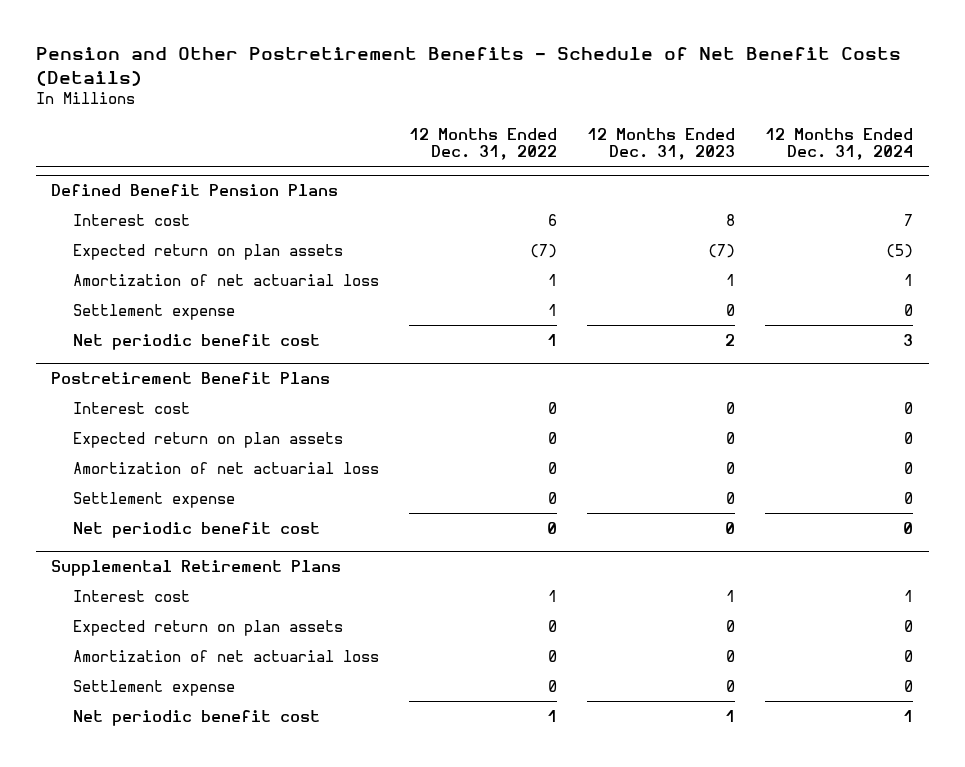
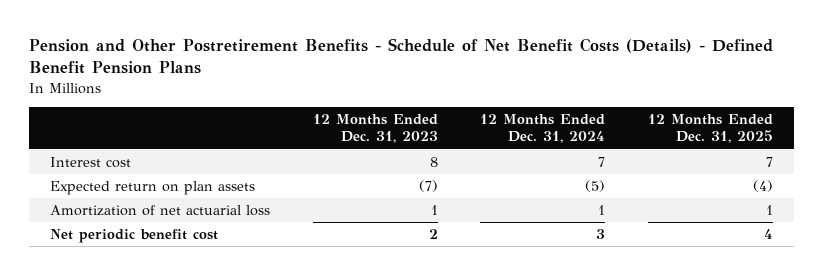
- Pension and Other Postretirement Benefits - Schedule of Net Benefit Costs (Details)
+ Pension and Other Postretirement Benefits - Schedule of Net Benefit Costs (Details) - Defined Benefit Pension Plans
- | 12 Months Ended Dec. 31, 2022 | 12 Months Ended Dec. 31, 2023 | 12 Months Ended Dec. 31, 2024
+ | 12 Months Ended Dec. 31, 2023 | 12 Months Ended Dec. 31, 2024 | 12 Months Ended Dec. 31, 2025
- Defined Benefit Pension Plans
- Settlement expense | 1 | 0 | 0
- Postretirement Benefit Plans
- Interest cost | 0 | 0 | 0
- Expected return on plan assets | 0 | 0 | 0
- Amortization of net actuarial loss | 0 | 0 | 0
- Settlement expense | 0 | 0 | 0
- Net periodic benefit cost | 0 | 0 | 0
- Supplemental Retirement Plans
- Interest cost | 1 | 1 | 1
- Expected return on plan assets | 0 | 0 | 0
- Amortization of net actuarial loss | 0 | 0 | 0
- Settlement expense | 0 | 0 | 0
- Net periodic benefit cost | 1 | 1 | 1

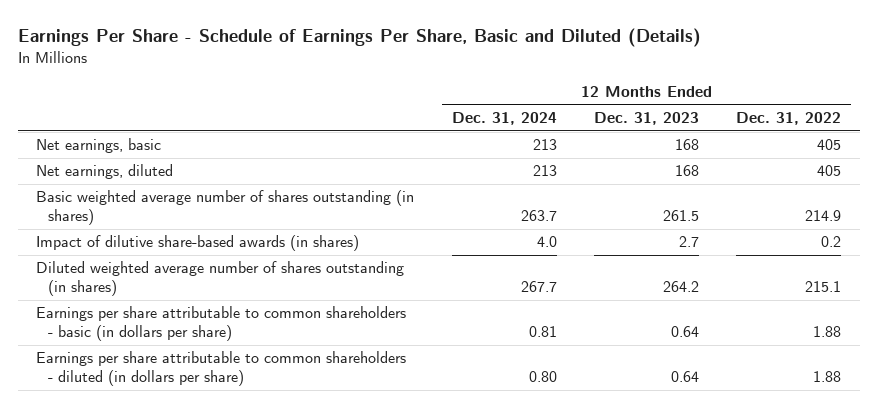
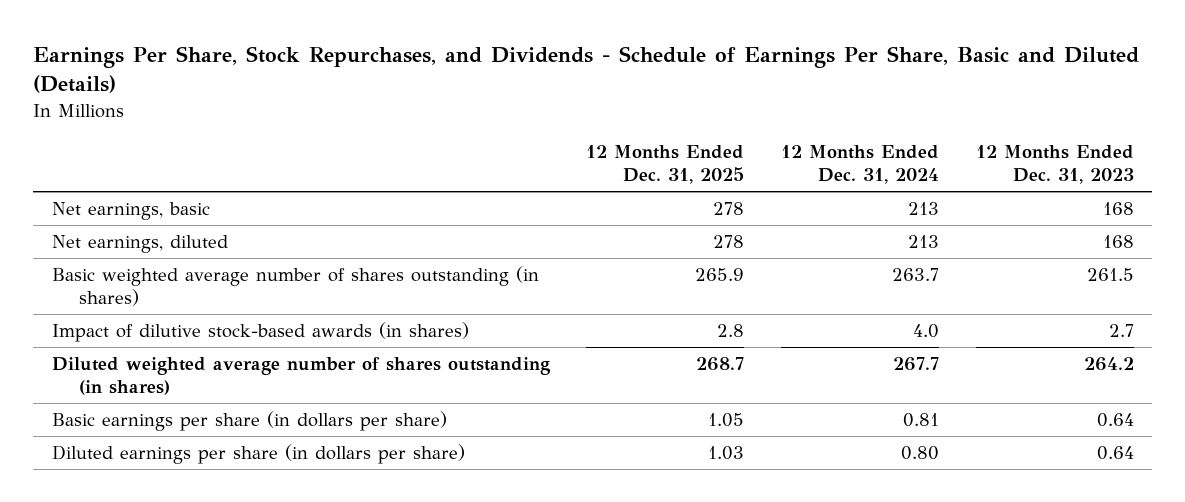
- Earnings Per Share - Schedule of Earnings Per Share, Basic and Diluted (Details)
+ Earnings Per Share, Stock Repurchases, and Dividends - Schedule of Earnings Per Share, Basic and Diluted (Details)
- | 12 Months Ended Dec. 31, 2024 | 12 Months Ended Dec. 31, 2023 | 12 Months Ended Dec. 31, 2022
+ | 12 Months Ended Dec. 31, 2025 | 12 Months Ended Dec. 31, 2024 | 12 Months Ended Dec. 31, 2023
- Impact of dilutive share-based awards (in shares) | 4.0 | 2.7 | 0.2
+ Impact of dilutive stock-based awards (in shares) | 2.8 | 4.0 | 2.7
- Earnings per share attributable to common shareholders - basic (in dollars per share) | 0.81 | 0.64 | 1.88
- Earnings per share attributable to common shareholders - diluted (in dollars per share) | 0.80 | 0.64 | 1.88
+ Basic earnings per share (in dollars per share) | 1.05 | 0.81 | 0.64
+ Diluted earnings per share (in dollars per share) | 1.03 | 0.80 | 0.64

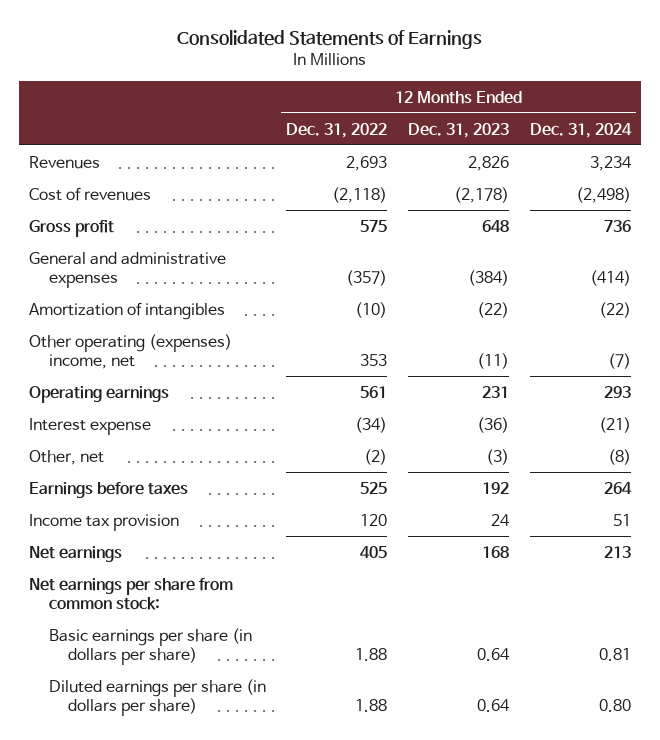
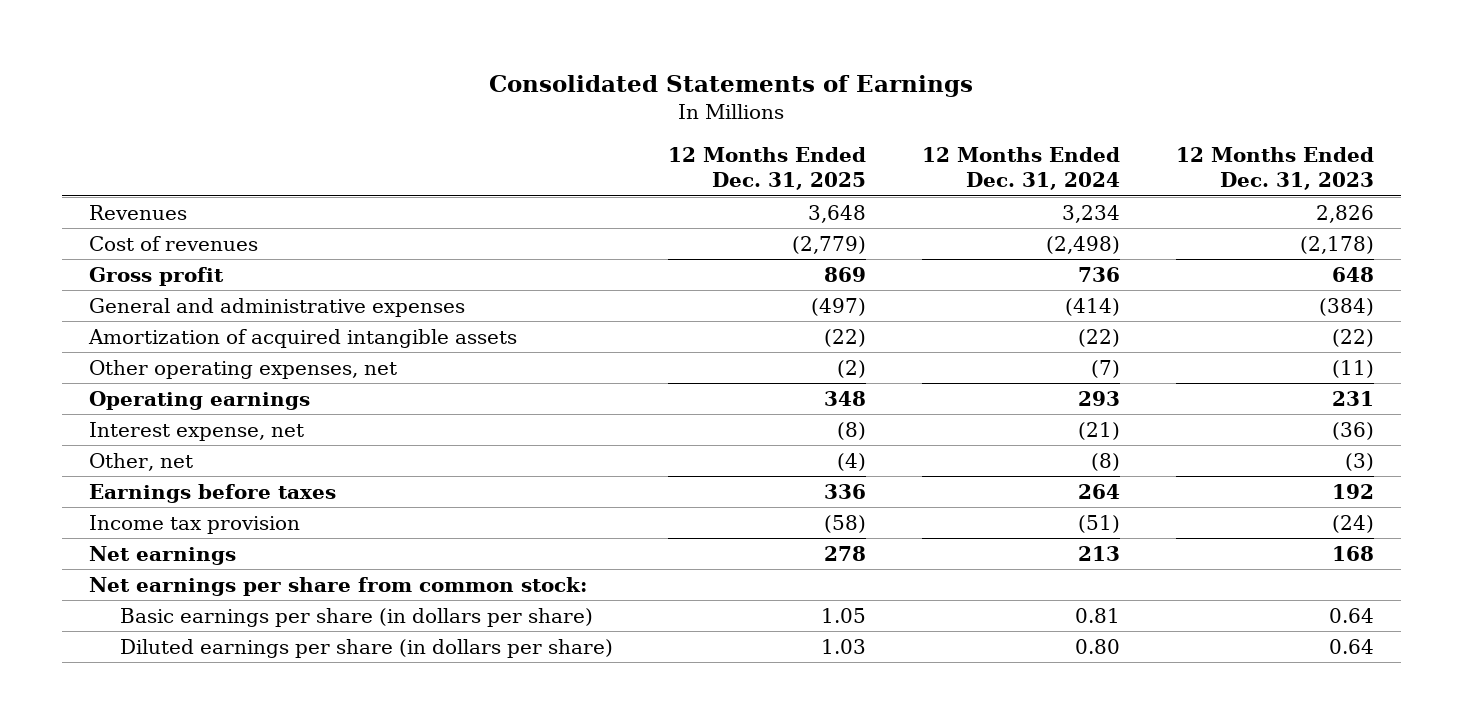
- | 12 Months Ended Dec. 31, 2022 | 12 Months Ended Dec. 31, 2023 | 12 Months Ended Dec. 31, 2024
+ | 12 Months Ended Dec. 31, 2025 | 12 Months Ended Dec. 31, 2024 | 12 Months Ended Dec. 31, 2023
- Amortization of intangibles | (10) | (22) | (22)
- Other operating (expenses) income, net | 353 | (11) | (7)
+ Amortization of acquired intangible assets | (22) | (22) | (22)
+ Other operating expenses, net | (2) | (7) | (11)
- Interest expense | (34) | (36) | (21)
+ Interest expense, net | (8) | (21) | (36)
- Income tax provision | 120 | 24 | 51
+ Income tax provision | (58) | (51) | (24)

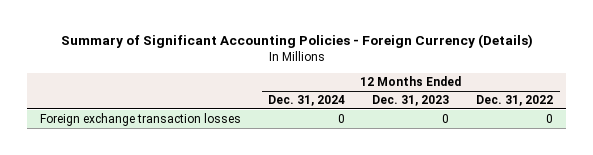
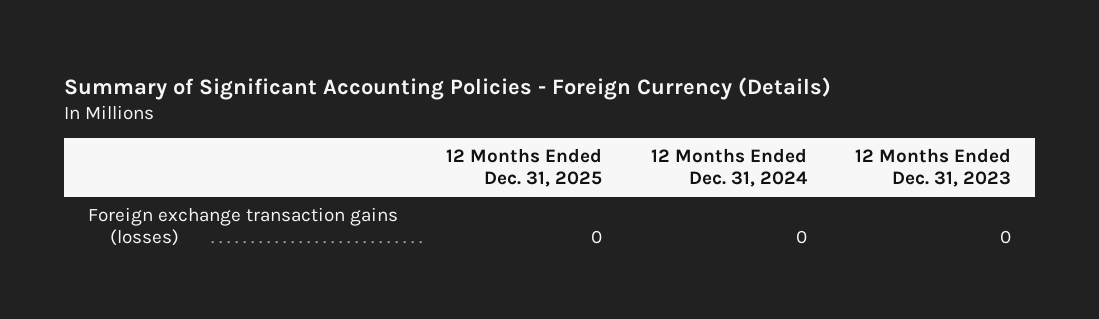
- | 12 Months Ended Dec. 31, 2024 | 12 Months Ended Dec. 31, 2023 | 12 Months Ended Dec. 31, 2022
+ | 12 Months Ended Dec. 31, 2025 | 12 Months Ended Dec. 31, 2024 | 12 Months Ended Dec. 31, 2023
- Foreign exchange transaction losses | 0 | 0 | 0
+ Foreign exchange transaction gains (losses) | 0 | 0 | 0

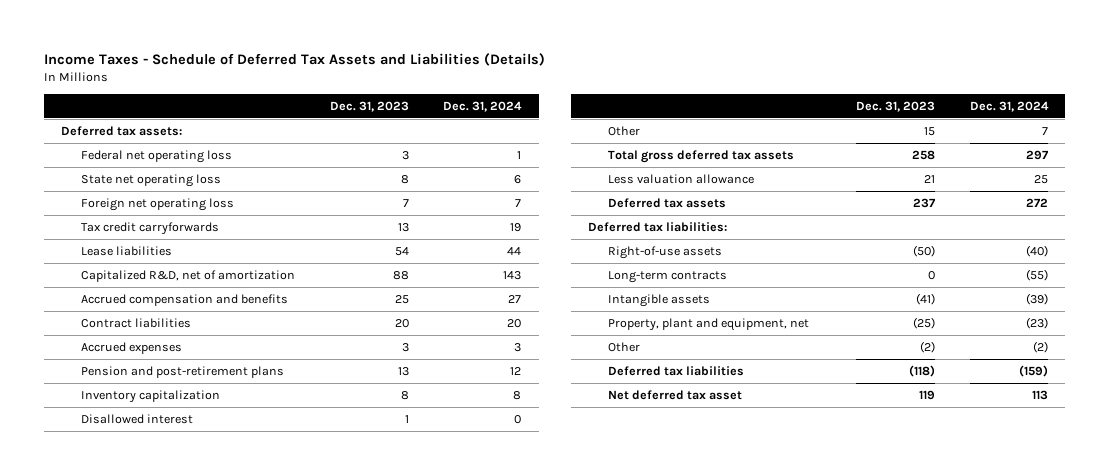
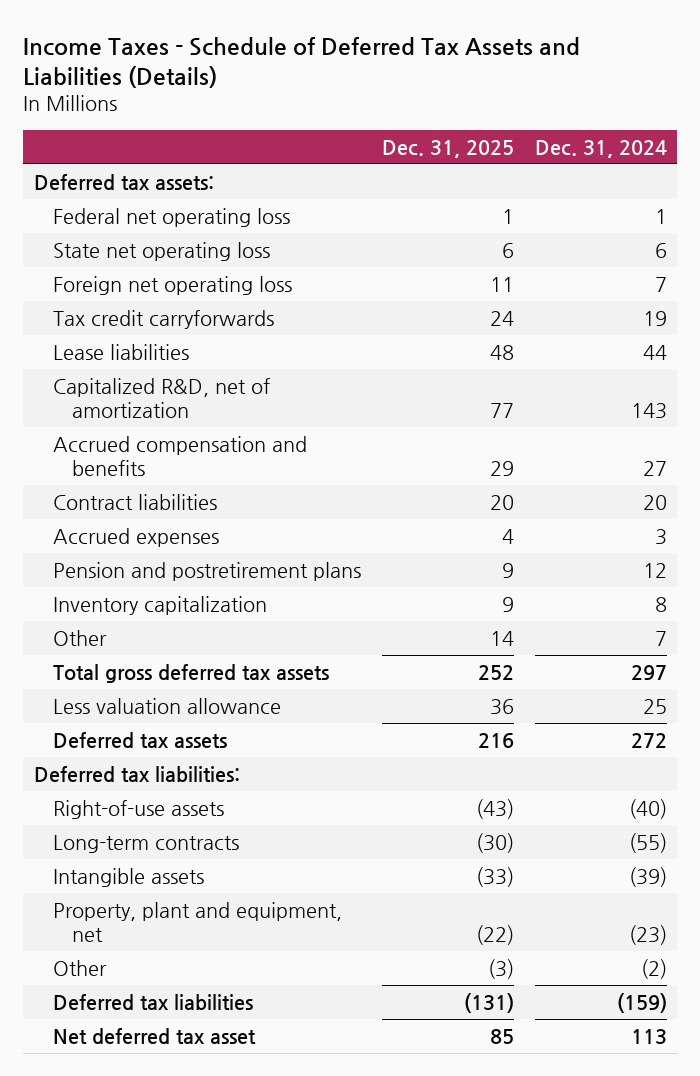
- | Dec. 31, 2023 | Dec. 31, 2024
+ | Dec. 31, 2025 | Dec. 31, 2024
- Pension and post-retirement plans | 13 | 12
+ Pension and postretirement plans | 9 | 12
- Disallowed interest | 1 | 0

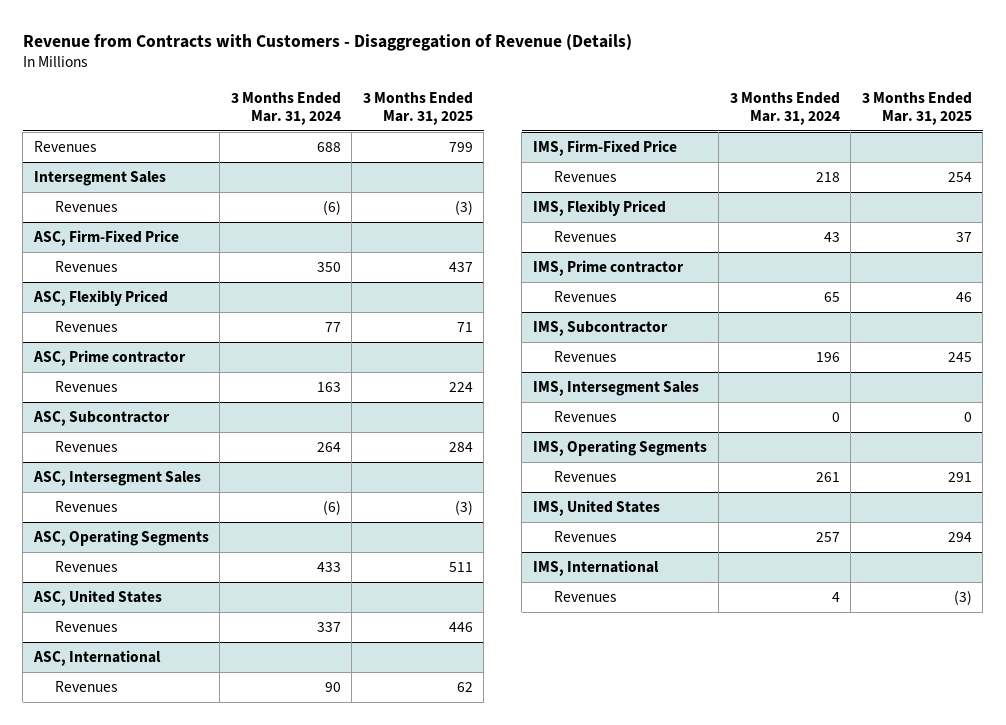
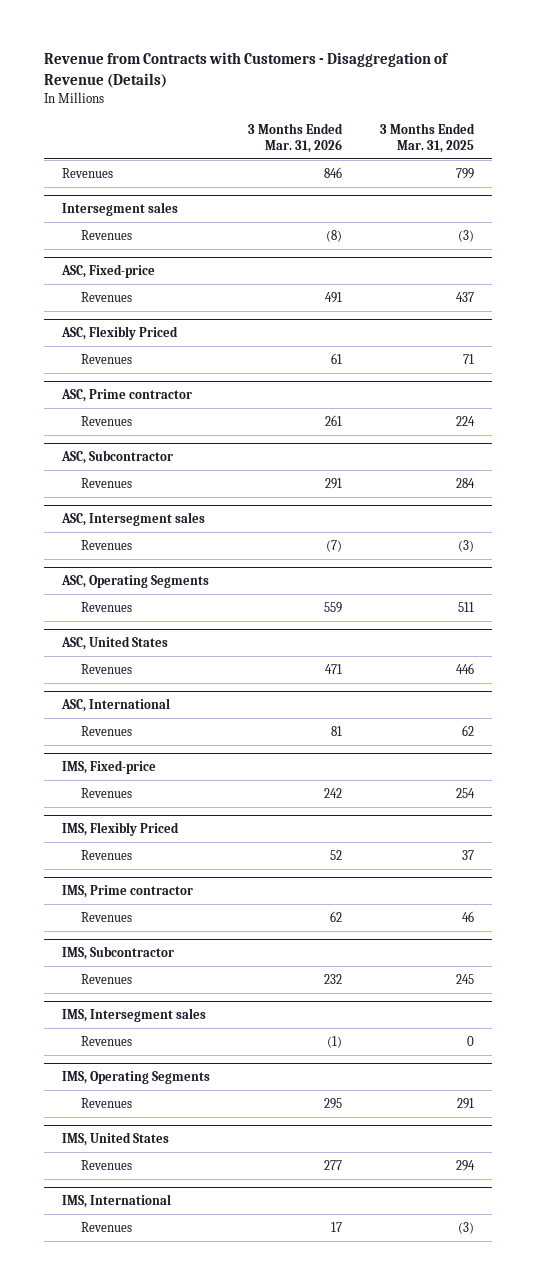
- | 3 Months Ended Mar. 31, 2024 | 3 Months Ended Mar. 31, 2025
+ | 3 Months Ended Mar. 31, 2026 | 3 Months Ended Mar. 31, 2025
- Intersegment Sales
+ Intersegment sales
- ASC, Firm-Fixed Price
+ ASC, Fixed-price
- ASC, Intersegment Sales
+ ASC, Intersegment sales
- IMS, Firm-Fixed Price
+ IMS, Fixed-price
- IMS, Intersegment Sales
+ IMS, Intersegment sales

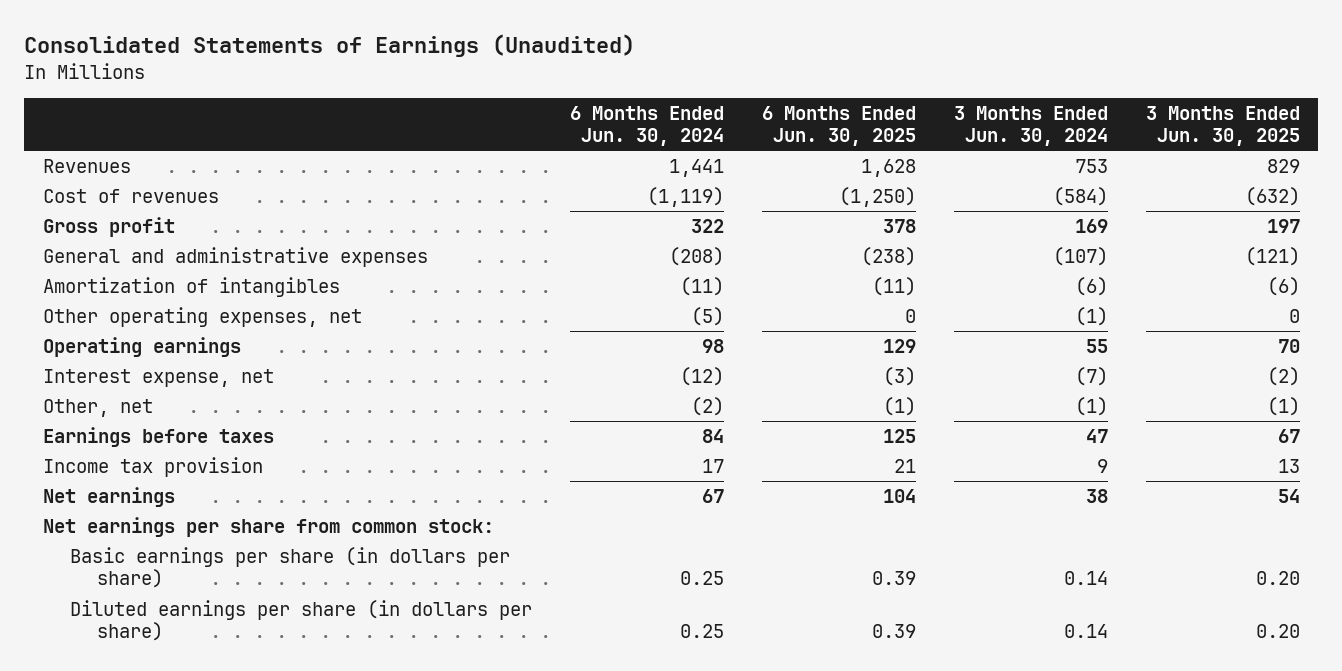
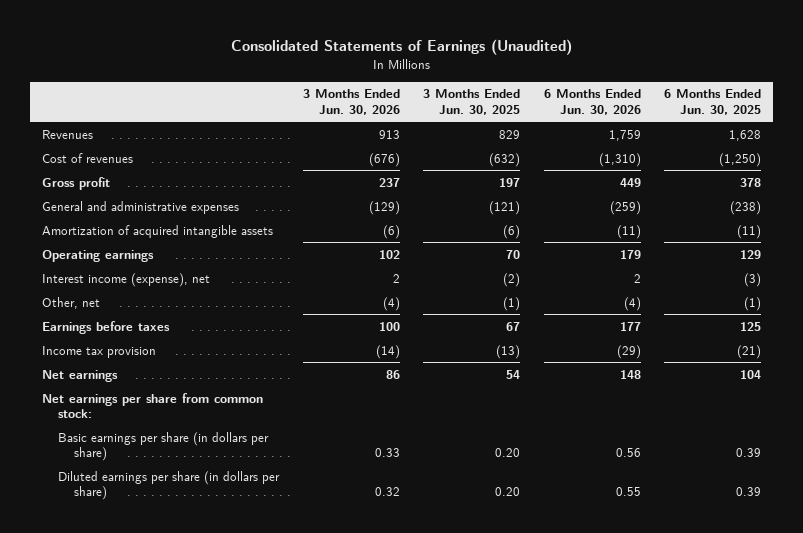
- | 6 Months Ended Jun. 30, 2024 | 6 Months Ended Jun. 30, 2025 | 3 Months Ended Jun. 30, 2024 | 3 Months Ended Jun. 30, 2025
+ | 3 Months Ended Jun. 30, 2026 | 3 Months Ended Jun. 30, 2025 | 6 Months Ended Jun. 30, 2026 | 6 Months Ended Jun. 30, 2025
- Amortization of intangibles | (11) | (11) | (6) | (6)
- Other operating expenses, net | (5) | 0 | (1) | 0
+ Amortization of acquired intangible assets | (6) | (6) | (11) | (11)
- Interest expense, net | (12) | (3) | (7) | (2)
+ Interest income (expense), net | 2 | (2) | 2 | (3)
- Income tax provision | 17 | 21 | 9 | 13
+ Income tax provision | (14) | (13) | (29) | (21)

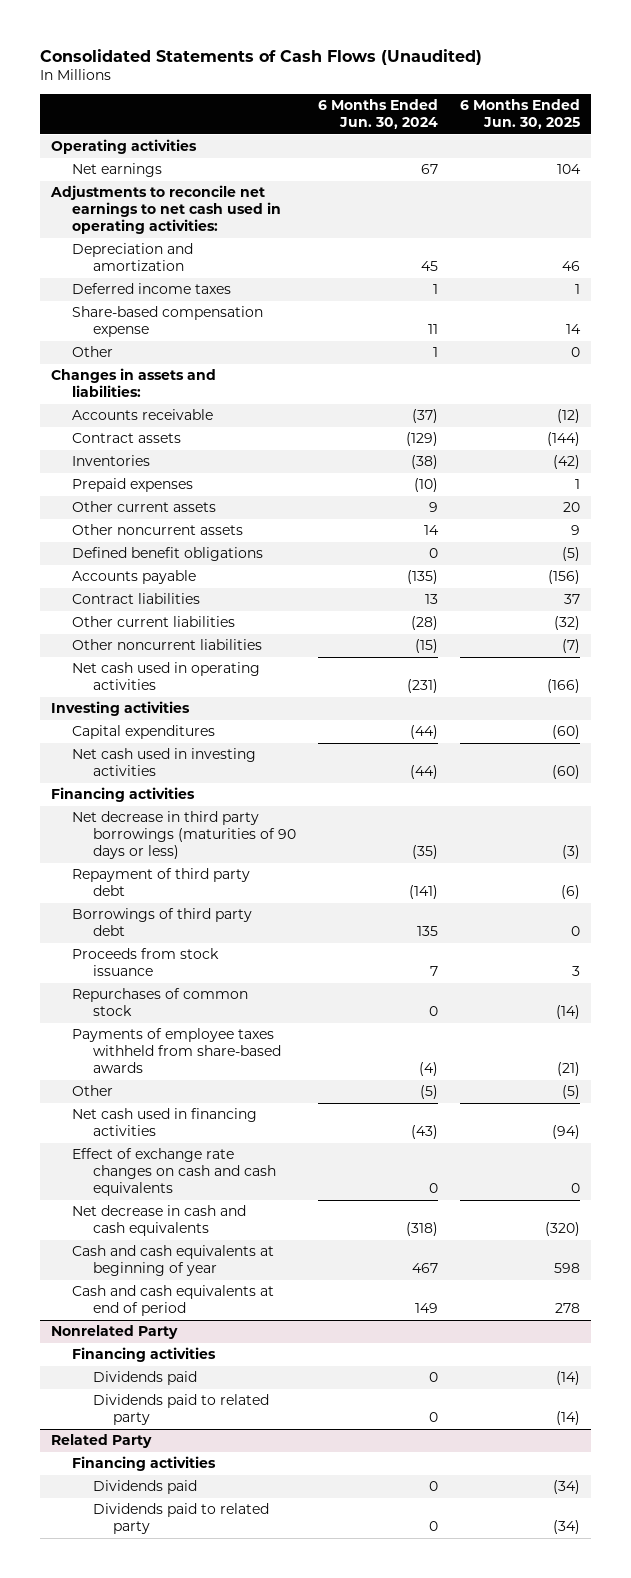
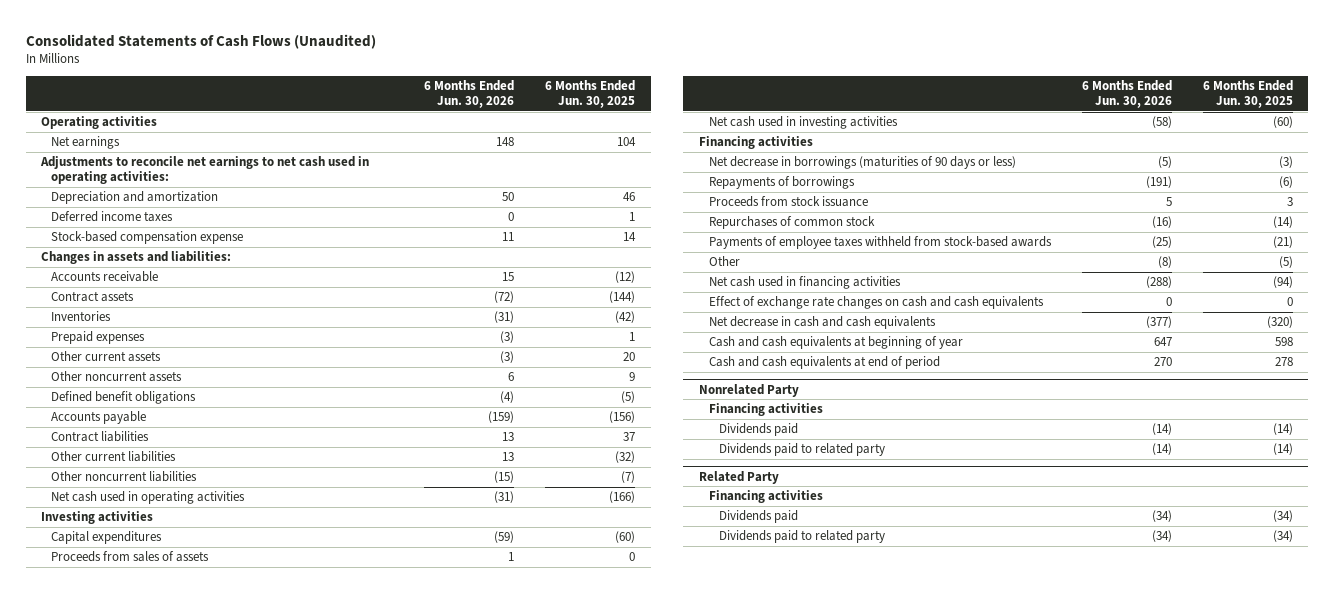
- | 6 Months Ended Jun. 30, 2024 | 6 Months Ended Jun. 30, 2025
+ | 6 Months Ended Jun. 30, 2026 | 6 Months Ended Jun. 30, 2025
- Share-based compensation expense | 11 | 14
- Other | 1 | 0
+ Stock-based compensation expense | 11 | 14
+ Proceeds from sales of assets | 1 | 0
- Net decrease in third party borrowings (maturities of 90 days or less) | (35) | (3)
- Repayment of third party debt | (141) | (6)
- Borrowings of third party debt | 135 | 0
+ Net decrease in borrowings (maturities of 90 days or less) | (5) | (3)
+ Repayments of borrowings | (191) | (6)
- Payments of employee taxes withheld from share-based awards | (4) | (21)
+ Payments of employee taxes withheld from stock-based awards | (25) | (21)

